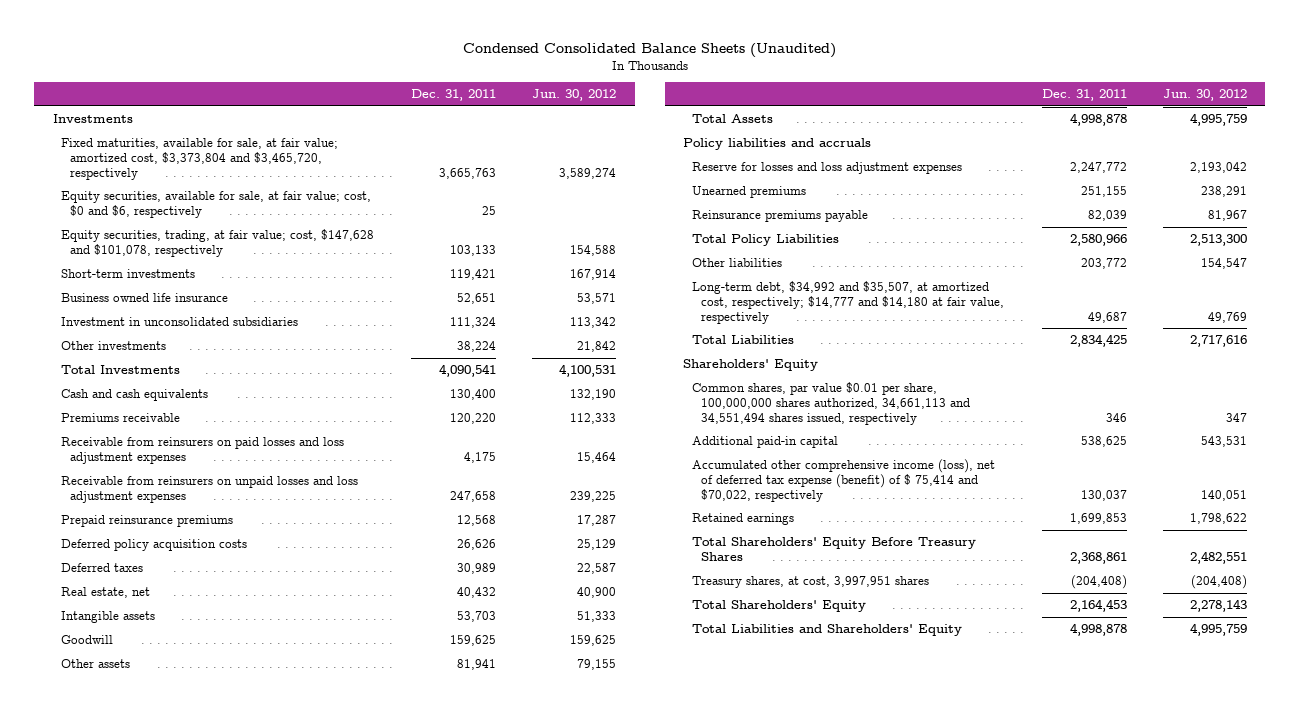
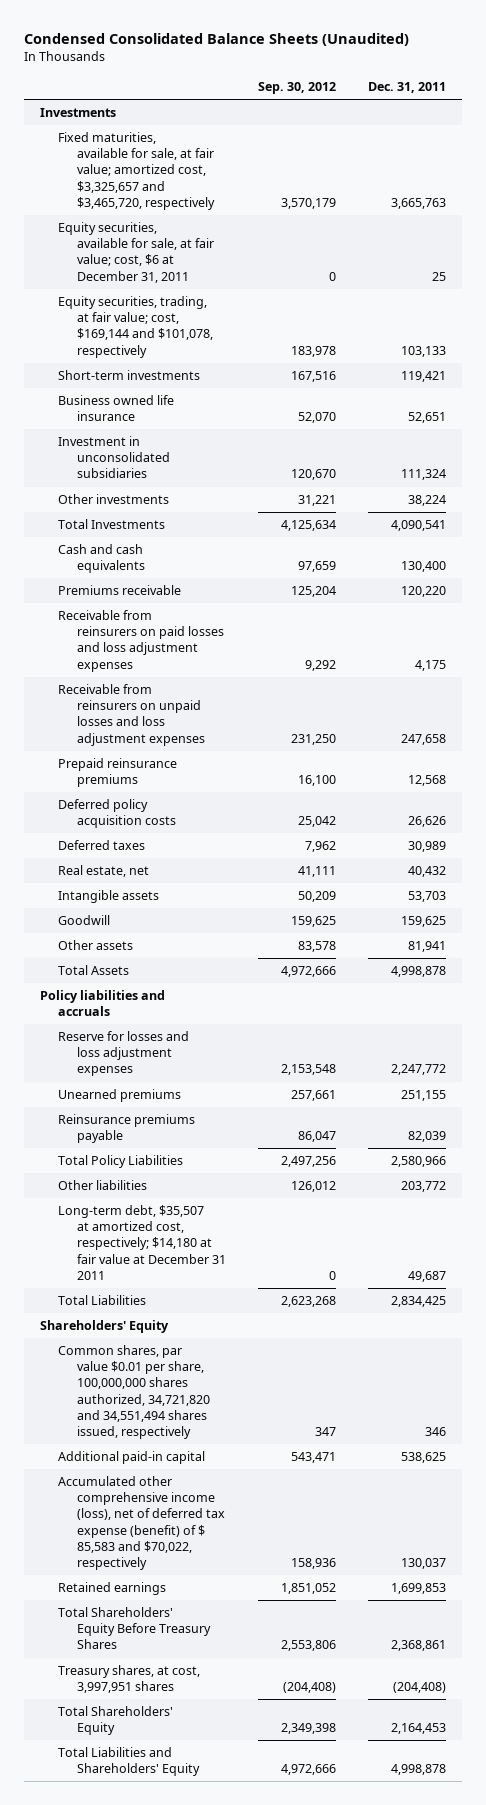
- | Dec. 31, 2011 | Jun. 30, 2012
+ | Sep. 30, 2012 | Dec. 31, 2011
- Fixed maturities, available for sale, at fair value; amortized cost, $3,373,804 and $3,465,720, respectively | 3,665,763 | 3,589,274
- Equity securities, available for sale, at fair value; cost, $0 and $6, respectively | 25 |
- Equity securities, trading, at fair value; cost, $147,628 and $101,078, respectively | 103,133 | 154,588
+ Fixed maturities, available for sale, at fair value; amortized cost, $3,325,657 and $3,465,720, respectively | 3,570,179 | 3,665,763
+ Equity securities, available for sale, at fair value; cost, $6 at December 31, 2011 | 0 | 25
+ Equity securities, trading, at fair value; cost, $169,144 and $101,078, respectively | 183,978 | 103,133
- Long-term debt, $34,992 and $35,507, at amortized cost, respectively; $14,777 and $14,180 at fair value, respectively | 49,687 | 49,769
+ Long-term debt, $35,507 at amortized cost, respectively; $14,180 at fair value at December 31 2011 | 0 | 49,687
- Common shares, par value $0.01 per share, 100,000,000 shares authorized, 34,661,113 and 34,551,494 shares issued, respectively | 346 | 347
+ Common shares, par value $0.01 per share, 100,000,000 shares authorized, 34,721,820 and 34,551,494 shares issued, respectively | 347 | 346
- Accumulated other comprehensive income (loss), net of deferred tax expense (benefit) of $ 75,414 and $70,022, respectively | 130,037 | 140,051
+ Accumulated other comprehensive income (loss), net of deferred tax expense (benefit) of $ 85,583 and $70,022, respectively | 158,936 | 130,037

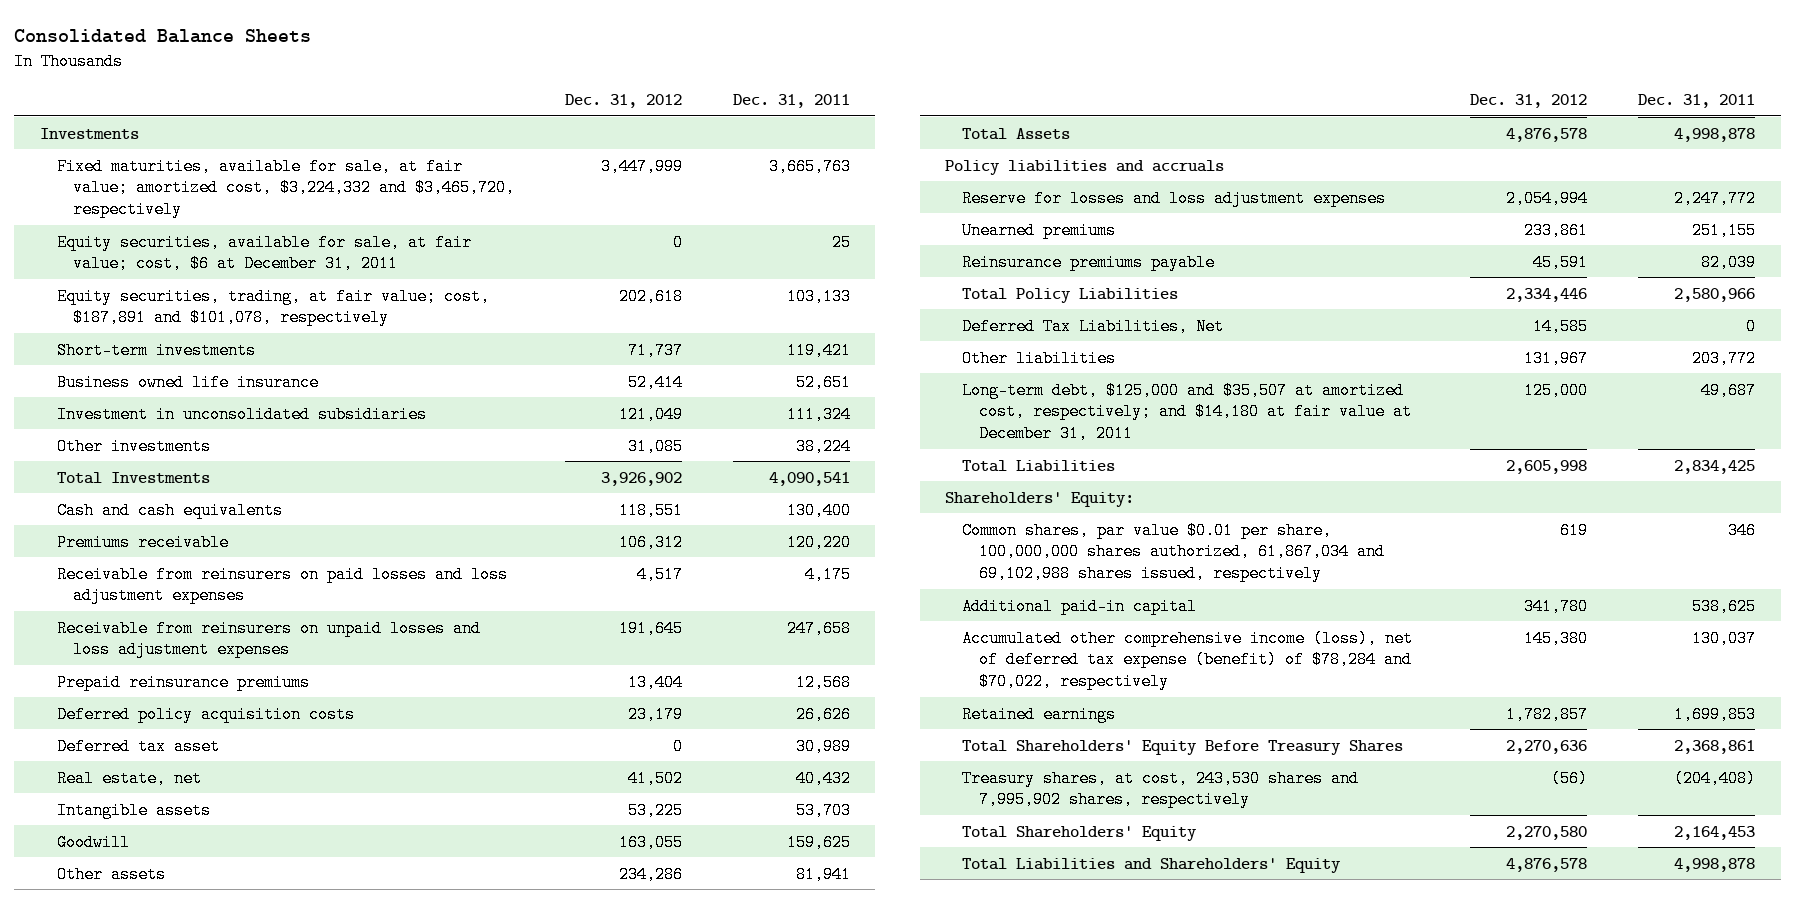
- Condensed Consolidated Balance Sheets (Unaudited)
+ Consolidated Balance Sheets
- | Sep. 30, 2012 | Dec. 31, 2011
+ | Dec. 31, 2012 | Dec. 31, 2011
- Fixed maturities, available for sale, at fair value; amortized cost, $3,325,657 and $3,465,720, respectively | 3,570,179 | 3,665,763
+ Fixed maturities, available for sale, at fair value; amortized cost, $3,224,332 and $3,465,720, respectively | 3,447,999 | 3,665,763
- Equity securities, trading, at fair value; cost, $169,144 and $101,078, respectively | 183,978 | 103,133
+ Equity securities, trading, at fair value; cost, $187,891 and $101,078, respectively | 202,618 | 103,133
- Deferred taxes | 7,962 | 30,989
+ Deferred tax asset | 0 | 30,989
+ Deferred Tax Liabilities, Net | 14,585 | 0
- Long-term debt, $35,507 at amortized cost, respectively; $14,180 at fair value at December 31 2011 | 0 | 49,687
+ Long-term debt, $125,000 and $35,507 at amortized cost, respectively; and $14,180 at fair value at December 31, 2011 | 125,000 | 49,687
- Shareholders' Equity
- Common shares, par value $0.01 per share, 100,000,000 shares authorized, 34,721,820 and 34,551,494 shares issued, respectively | 347 | 346
+ Shareholders' Equity:
+ Common shares, par value $0.01 per share, 100,000,000 shares authorized, 61,867,034 and 69,102,988 shares issued, respectively | 619 | 346
- Accumulated other comprehensive income (loss), net of deferred tax expense (benefit) of $ 85,583 and $70,022, respectively | 158,936 | 130,037
+ Accumulated other comprehensive income (loss), net of deferred tax expense (benefit) of $78,284 and $70,022, respectively | 145,380 | 130,037
- Treasury shares, at cost, 3,997,951 shares | (204,408) | (204,408)
+ Treasury shares, at cost, 243,530 shares and 7,995,902 shares, respectively | (56) | (204,408)

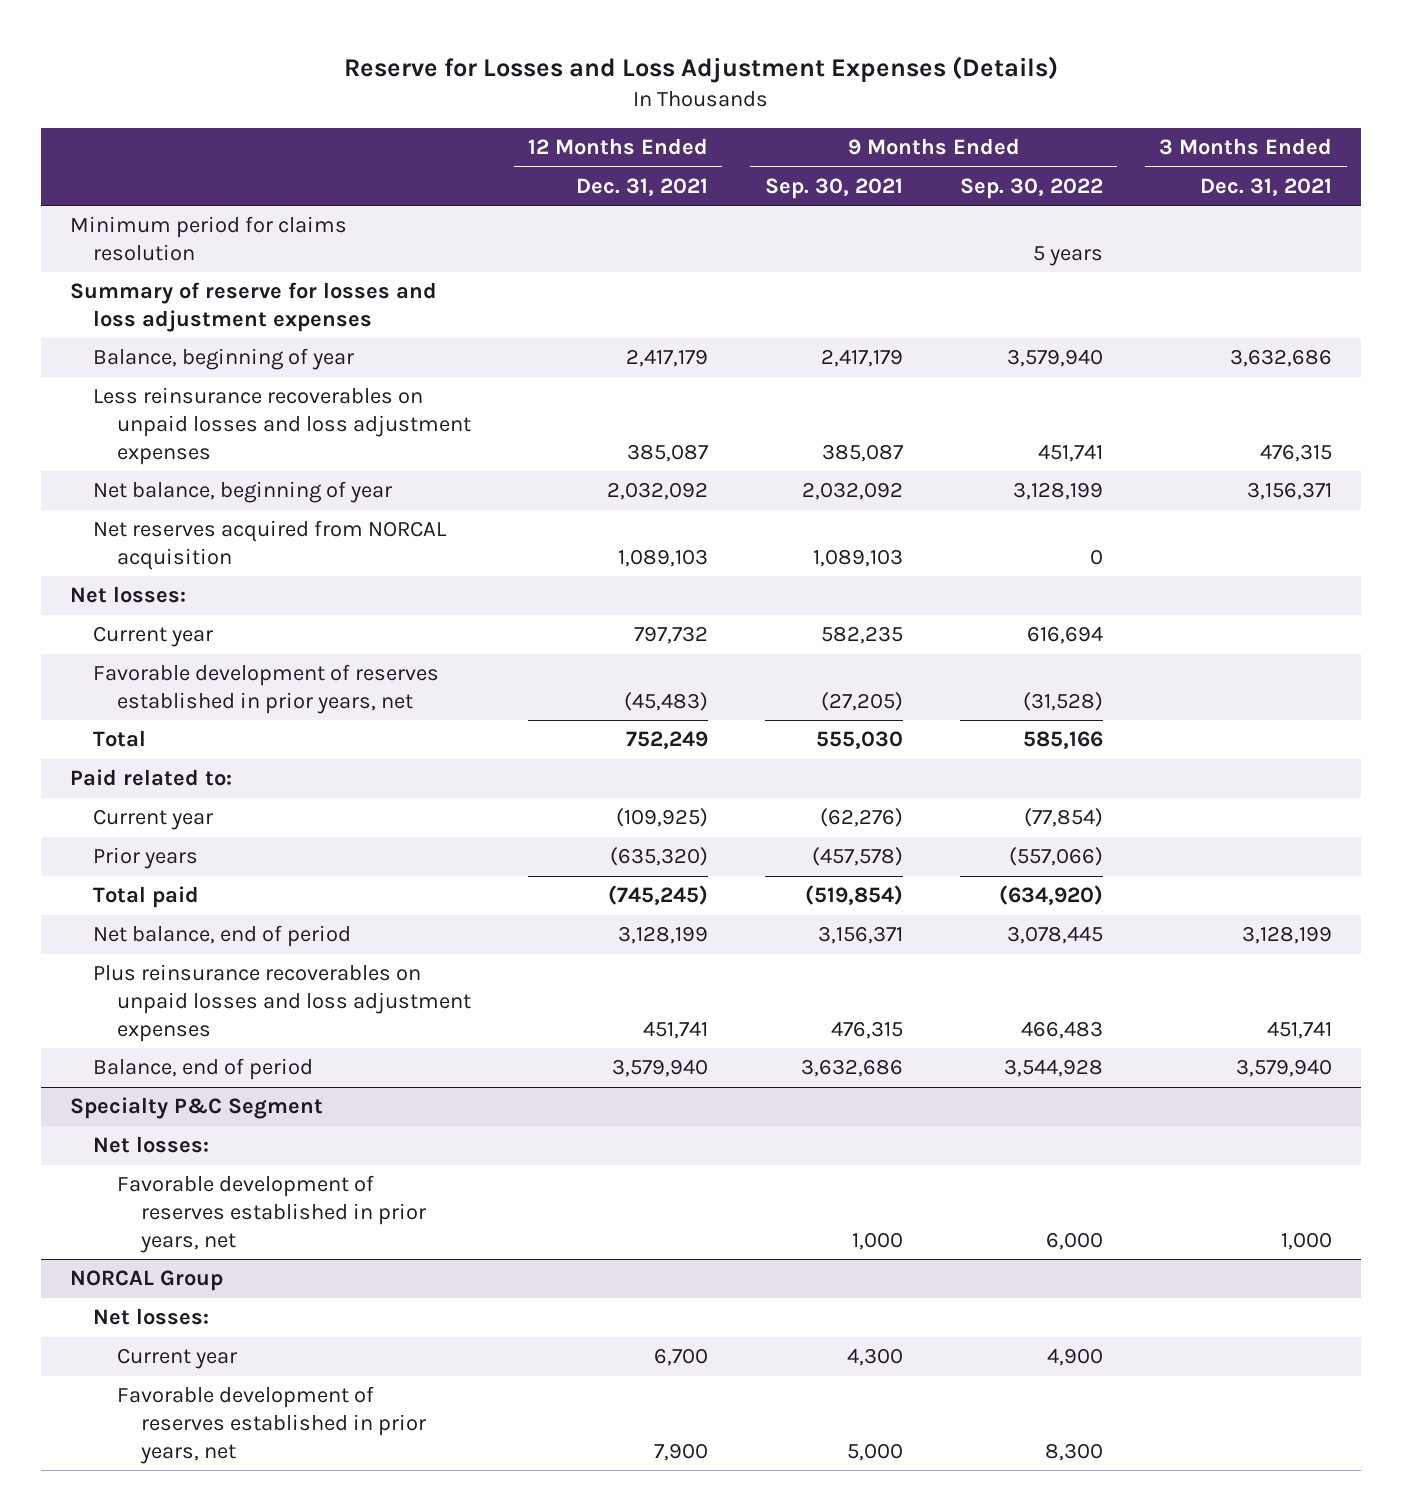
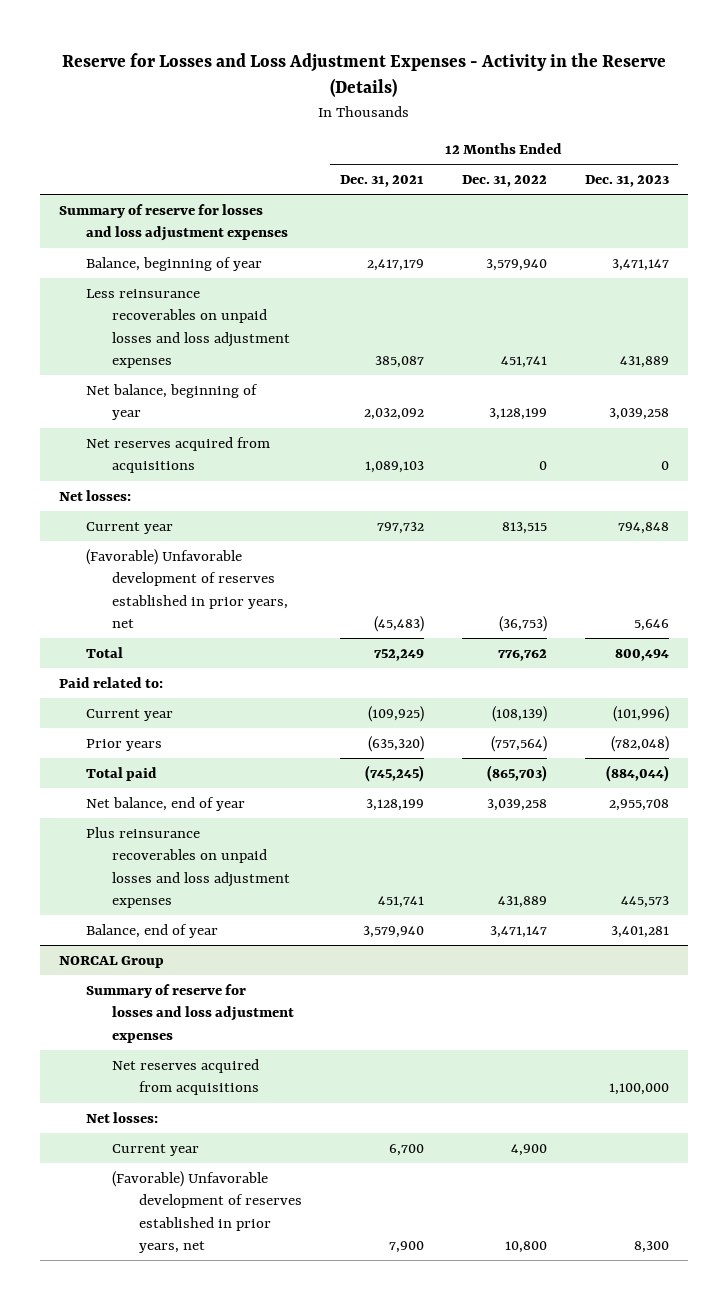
- Reserve for Losses and Loss Adjustment Expenses (Details)
+ Reserve for Losses and Loss Adjustment Expenses - Activity in the Reserve (Details)
- | 12 Months Ended Dec. 31, 2021 | 9 Months Ended Sep. 30, 2021 | 9 Months Ended Sep. 30, 2022 | 3 Months Ended Dec. 31, 2021
+ | 12 Months Ended Dec. 31, 2021 | 12 Months Ended Dec. 31, 2022 | 12 Months Ended Dec. 31, 2023
- Minimum period for claims resolution | | | 5 years |
- Net reserves acquired from NORCAL acquisition | 1,089,103 | 1,089,103 | 0 |
+ Net reserves acquired from acquisitions | 1,089,103 | 0 | 0
- Favorable development of reserves established in prior years, net | (45,483) | (27,205) | (31,528) |
+ (Favorable) Unfavorable development of reserves established in prior years, net | (45,483) | (36,753) | 5,646
- Net balance, end of period | 3,128,199 | 3,156,371 | 3,078,445 | 3,128,199
+ Net balance, end of year | 3,128,199 | 3,039,258 | 2,955,708
- Balance, end of period | 3,579,940 | 3,632,686 | 3,544,928 | 3,579,940
- Specialty P&C Segment
- Net losses:
- Favorable development of reserves established in prior years, net | | 1,000 | 6,000 | 1,000
+ Balance, end of year | 3,579,940 | 3,471,147 | 3,401,281
@ NORCAL Group
+ Summary of reserve for losses and loss adjustment expenses
+ Net reserves acquired from acquisitions | | | 1,100,000
- Favorable development of reserves established in prior years, net | 7,900 | 5,000 | 8,300 |
+ (Favorable) Unfavorable development of reserves established in prior years, net | 7,900 | 10,800 | 8,300

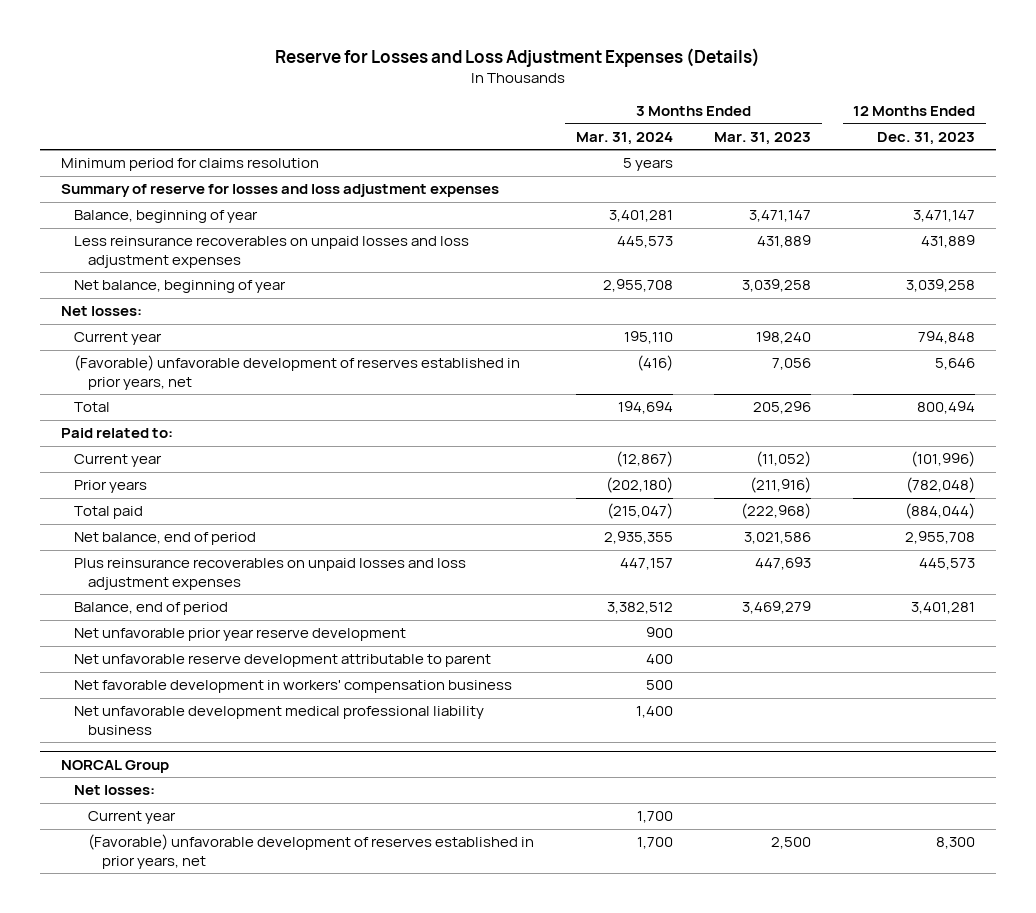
- Reserve for Losses and Loss Adjustment Expenses - Activity in the Reserve (Details)
+ Reserve for Losses and Loss Adjustment Expenses (Details)
- | 12 Months Ended Dec. 31, 2021 | 12 Months Ended Dec. 31, 2022 | 12 Months Ended Dec. 31, 2023
+ | 3 Months Ended Mar. 31, 2024 | 3 Months Ended Mar. 31, 2023 | 12 Months Ended Dec. 31, 2023
+ Minimum period for claims resolution | 5 years | |
- Net reserves acquired from acquisitions | 1,089,103 | 0 | 0
- (Favorable) Unfavorable development of reserves established in prior years, net | (45,483) | (36,753) | 5,646
+ (Favorable) unfavorable development of reserves established in prior years, net | (416) | 7,056 | 5,646
- Net balance, end of year | 3,128,199 | 3,039,258 | 2,955,708
+ Net balance, end of period | 2,935,355 | 3,021,586 | 2,955,708
- Balance, end of year | 3,579,940 | 3,471,147 | 3,401,281
+ Balance, end of period | 3,382,512 | 3,469,279 | 3,401,281
+ Net unfavorable prior year reserve development | 900 | |
+ Net unfavorable reserve development attributable to parent | 400 | |
+ Net favorable development in workers' compensation business | 500 | |
+ Net unfavorable development medical professional liability business | 1,400 | |
@ NORCAL Group
- Summary of reserve for losses and loss adjustment expenses
- Net reserves acquired from acquisitions | | | 1,100,000
- (Favorable) Unfavorable development of reserves established in prior years, net | 7,900 | 10,800 | 8,300
+ (Favorable) unfavorable development of reserves established in prior years, net | 1,700 | 2,500 | 8,300

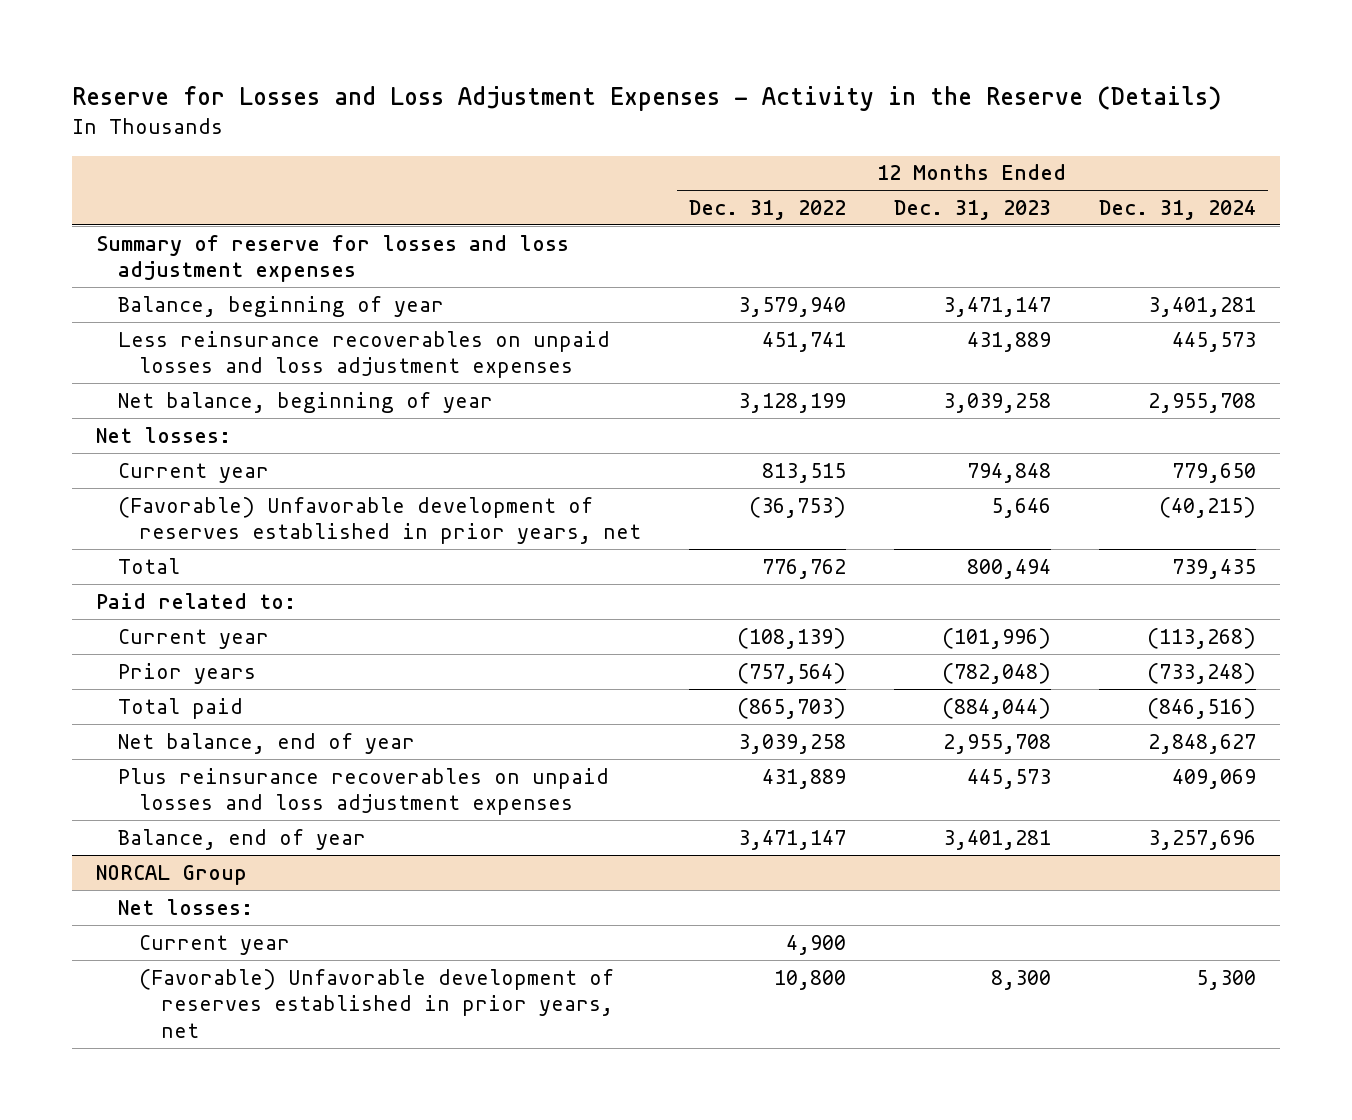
- Reserve for Losses and Loss Adjustment Expenses (Details)
+ Reserve for Losses and Loss Adjustment Expenses - Activity in the Reserve (Details)
- | 3 Months Ended Mar. 31, 2024 | 3 Months Ended Mar. 31, 2023 | 12 Months Ended Dec. 31, 2023
+ | 12 Months Ended Dec. 31, 2022 | 12 Months Ended Dec. 31, 2023 | 12 Months Ended Dec. 31, 2024
- Minimum period for claims resolution | 5 years | |
- (Favorable) unfavorable development of reserves established in prior years, net | (416) | 7,056 | 5,646
+ (Favorable) Unfavorable development of reserves established in prior years, net | (36,753) | 5,646 | (40,215)
- Net balance, end of period | 2,935,355 | 3,021,586 | 2,955,708
+ Net balance, end of year | 3,039,258 | 2,955,708 | 2,848,627
- Balance, end of period | 3,382,512 | 3,469,279 | 3,401,281
- Net unfavorable prior year reserve development | 900 | |
- Net unfavorable reserve development attributable to parent | 400 | |
- Net favorable development in workers' compensation business | 500 | |
- Net unfavorable development medical professional liability business | 1,400 | |
+ Balance, end of year | 3,471,147 | 3,401,281 | 3,257,696
@ NORCAL Group
- (Favorable) unfavorable development of reserves established in prior years, net | 1,700 | 2,500 | 8,300
+ (Favorable) Unfavorable development of reserves established in prior years, net | 10,800 | 8,300 | 5,300

